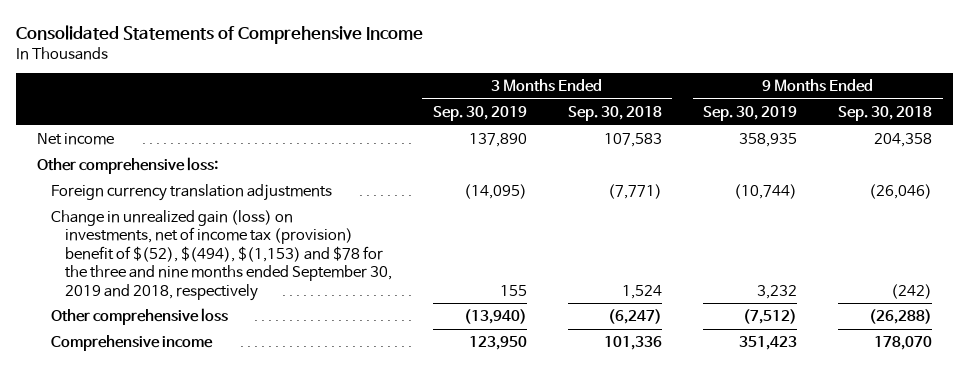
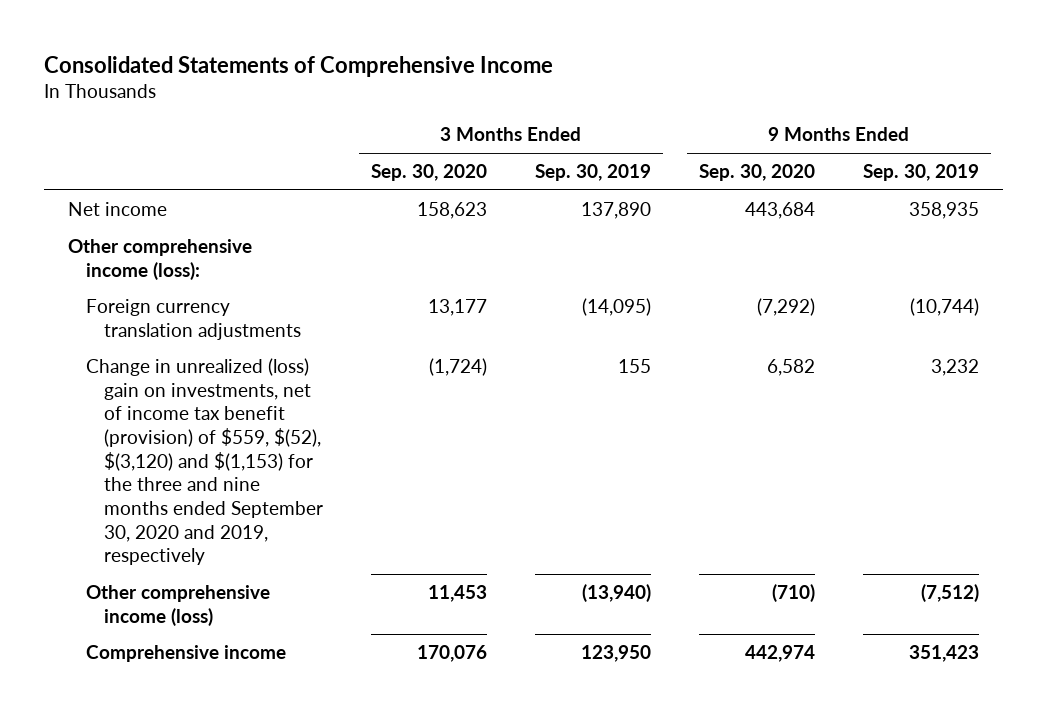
- | 3 Months Ended Sep. 30, 2019 | 3 Months Ended Sep. 30, 2018 | 9 Months Ended Sep. 30, 2019 | 9 Months Ended Sep. 30, 2018
+ | 3 Months Ended Sep. 30, 2020 | 3 Months Ended Sep. 30, 2019 | 9 Months Ended Sep. 30, 2020 | 9 Months Ended Sep. 30, 2019
- Other comprehensive loss:
+ Other comprehensive income (loss):
- Change in unrealized gain (loss) on investments, net of income tax (provision) benefit of $(52), $(494), $(1,153) and $78 for the three and nine months ended September 30, 2019 and 2018, respectively | 155 | 1,524 | 3,232 | (242)
- Other comprehensive loss | (13,940) | (6,247) | (7,512) | (26,288)
+ Change in unrealized (loss) gain on investments, net of income tax benefit (provision) of $559, $(52), $(3,120) and $(1,153) for the three and nine months ended September 30, 2020 and 2019, respectively | (1,724) | 155 | 6,582 | 3,232
+ Other comprehensive income (loss) | 11,453 | (13,940) | (710) | (7,512)

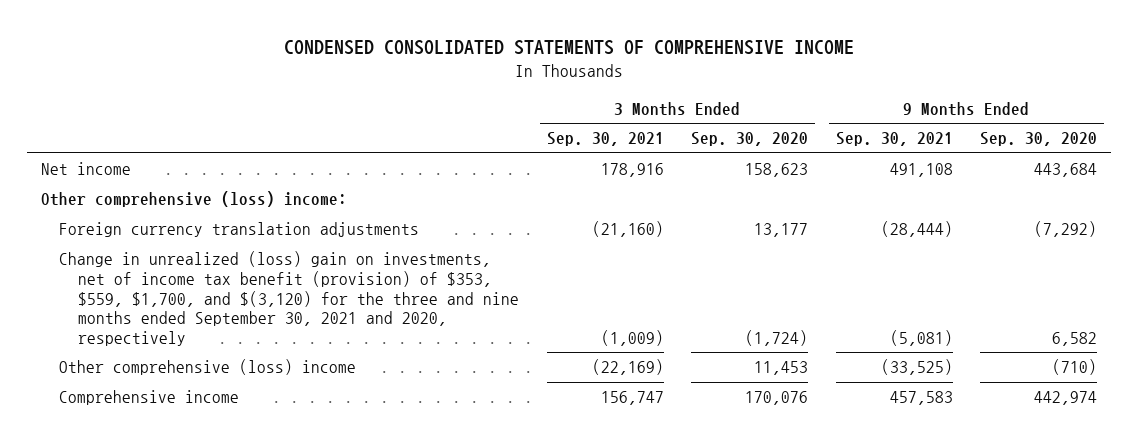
- Consolidated Statements of Comprehensive Income
+ CONDENSED CONSOLIDATED STATEMENTS OF COMPREHENSIVE INCOME
- | 3 Months Ended Sep. 30, 2020 | 3 Months Ended Sep. 30, 2019 | 9 Months Ended Sep. 30, 2020 | 9 Months Ended Sep. 30, 2019
+ | 3 Months Ended Sep. 30, 2021 | 3 Months Ended Sep. 30, 2020 | 9 Months Ended Sep. 30, 2021 | 9 Months Ended Sep. 30, 2020
- Other comprehensive income (loss):
+ Other comprehensive (loss) income:
- Change in unrealized (loss) gain on investments, net of income tax benefit (provision) of $559, $(52), $(3,120) and $(1,153) for the three and nine months ended September 30, 2020 and 2019, respectively | (1,724) | 155 | 6,582 | 3,232
- Other comprehensive income (loss) | 11,453 | (13,940) | (710) | (7,512)
+ Change in unrealized (loss) gain on investments, net of income tax benefit (provision) of $353, $559, $1,700, and $(3,120) for the three and nine months ended September 30, 2021 and 2020, respectively | (1,009) | (1,724) | (5,081) | 6,582
+ Other comprehensive (loss) income | (22,169) | 11,453 | (33,525) | (710)

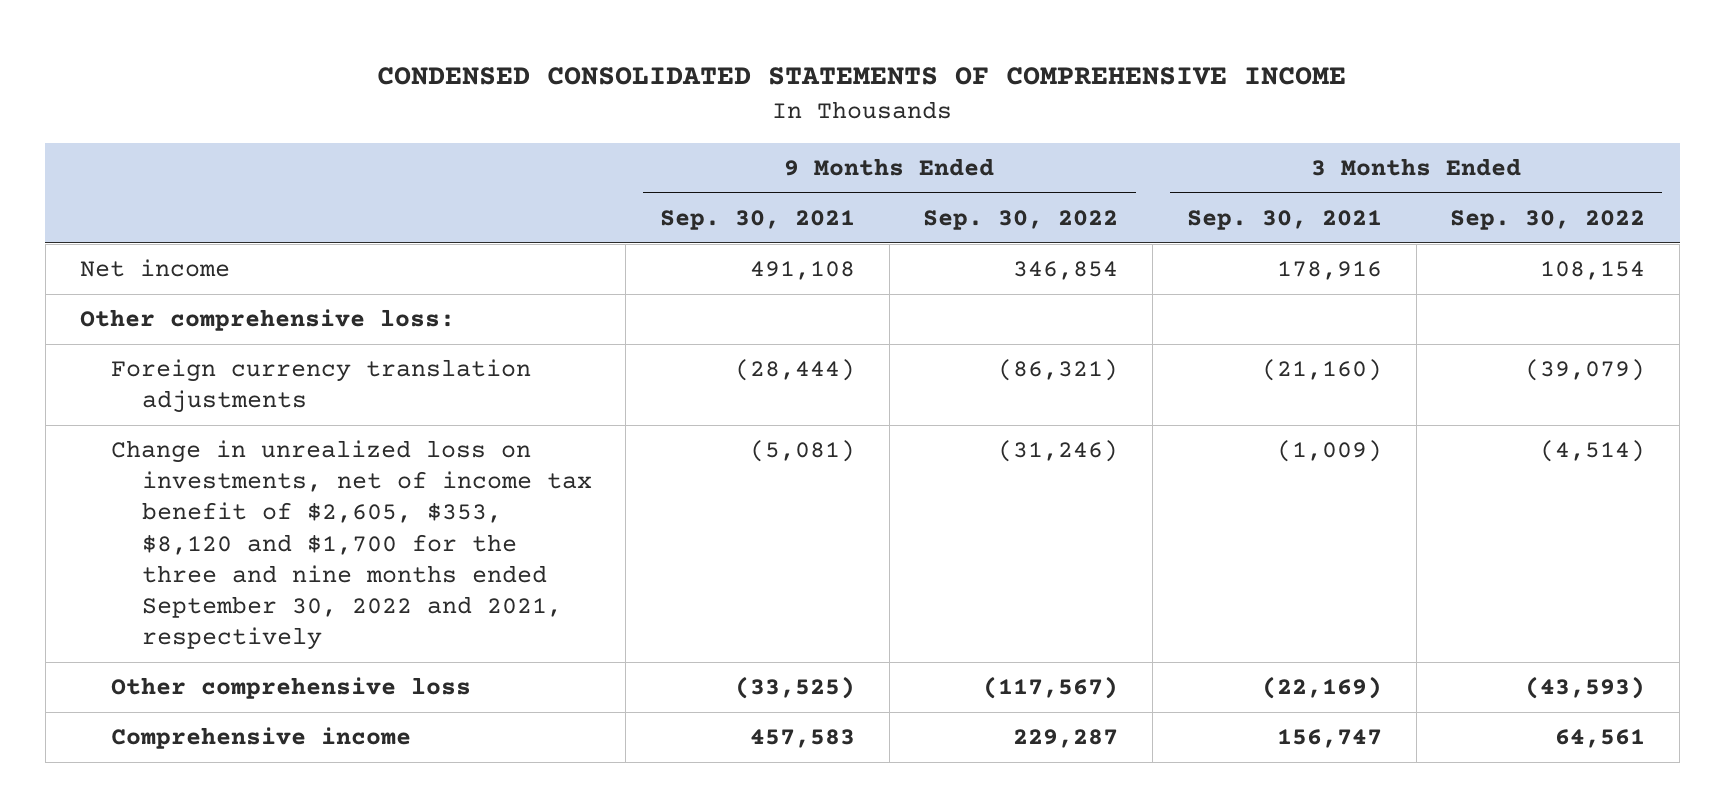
- | 3 Months Ended Sep. 30, 2021 | 3 Months Ended Sep. 30, 2020 | 9 Months Ended Sep. 30, 2021 | 9 Months Ended Sep. 30, 2020
+ | 9 Months Ended Sep. 30, 2021 | 9 Months Ended Sep. 30, 2022 | 3 Months Ended Sep. 30, 2021 | 3 Months Ended Sep. 30, 2022
- Other comprehensive (loss) income:
+ Other comprehensive loss:
- Change in unrealized (loss) gain on investments, net of income tax benefit (provision) of $353, $559, $1,700, and $(3,120) for the three and nine months ended September 30, 2021 and 2020, respectively | (1,009) | (1,724) | (5,081) | 6,582
- Other comprehensive (loss) income | (22,169) | 11,453 | (33,525) | (710)
+ Change in unrealized loss on investments, net of income tax benefit of $2,605, $353, $8,120 and $1,700 for the three and nine months ended September 30, 2022 and 2021, respectively | (5,081) | (31,246) | (1,009) | (4,514)
+ Other comprehensive loss | (33,525) | (117,567) | (22,169) | (43,593)

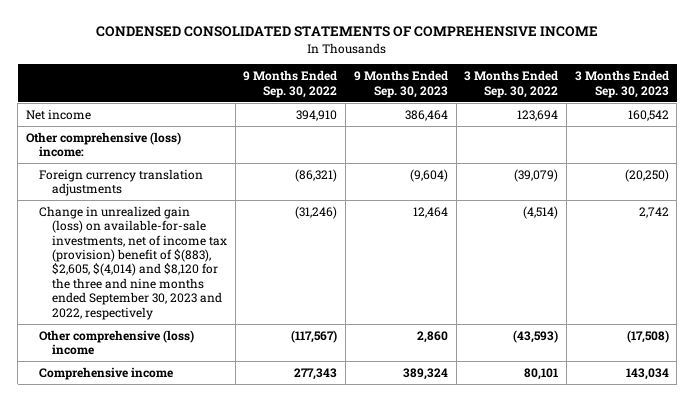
- | 9 Months Ended Sep. 30, 2021 | 9 Months Ended Sep. 30, 2022 | 3 Months Ended Sep. 30, 2021 | 3 Months Ended Sep. 30, 2022
+ | 9 Months Ended Sep. 30, 2022 | 9 Months Ended Sep. 30, 2023 | 3 Months Ended Sep. 30, 2022 | 3 Months Ended Sep. 30, 2023
- Net income | 491,108 | 346,854 | 178,916 | 108,154
- Other comprehensive loss:
+ Net income | 394,910 | 386,464 | 123,694 | 160,542
+ Other comprehensive (loss) income:
- Change in unrealized loss on investments, net of income tax benefit of $2,605, $353, $8,120 and $1,700 for the three and nine months ended September 30, 2022 and 2021, respectively | (5,081) | (31,246) | (1,009) | (4,514)
- Other comprehensive loss | (33,525) | (117,567) | (22,169) | (43,593)
- Comprehensive income | 457,583 | 229,287 | 156,747 | 64,561
+ Change in unrealized gain (loss) on available-for-sale investments, net of income tax (provision) benefit of $(883), $2,605, $(4,014) and $8,120 for the three and nine months ended September 30, 2023 and 2022, respectively | (31,246) | 12,464 | (4,514) | 2,742
+ Other comprehensive (loss) income | (117,567) | 2,860 | (43,593) | (17,508)
+ Comprehensive income | 277,343 | 389,324 | 80,101 | 143,034

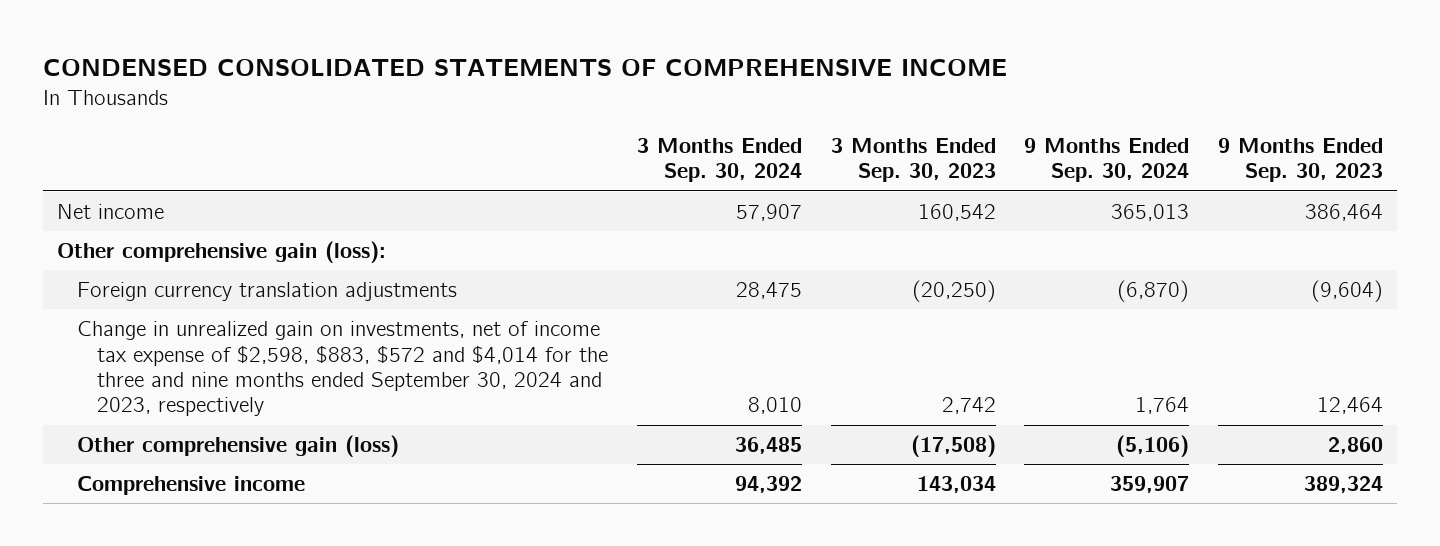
- | 9 Months Ended Sep. 30, 2022 | 9 Months Ended Sep. 30, 2023 | 3 Months Ended Sep. 30, 2022 | 3 Months Ended Sep. 30, 2023
+ | 3 Months Ended Sep. 30, 2024 | 3 Months Ended Sep. 30, 2023 | 9 Months Ended Sep. 30, 2024 | 9 Months Ended Sep. 30, 2023
- Other comprehensive (loss) income:
+ Other comprehensive gain (loss):
- Change in unrealized gain (loss) on available-for-sale investments, net of income tax (provision) benefit of $(883), $2,605, $(4,014) and $8,120 for the three and nine months ended September 30, 2023 and 2022, respectively | (31,246) | 12,464 | (4,514) | 2,742
- Other comprehensive (loss) income | (117,567) | 2,860 | (43,593) | (17,508)
+ Change in unrealized gain on investments, net of income tax expense of $2,598, $883, $572 and $4,014 for the three and nine months ended September 30, 2024 and 2023, respectively | 8,010 | 2,742 | 1,764 | 12,464
+ Other comprehensive gain (loss) | 36,485 | (17,508) | (5,106) | 2,860

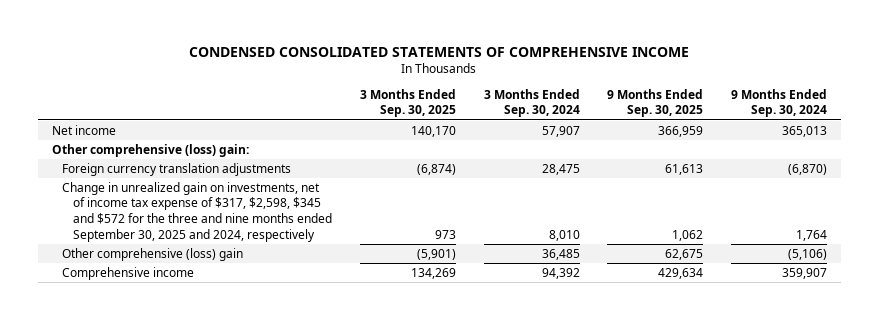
- | 3 Months Ended Sep. 30, 2024 | 3 Months Ended Sep. 30, 2023 | 9 Months Ended Sep. 30, 2024 | 9 Months Ended Sep. 30, 2023
+ | 3 Months Ended Sep. 30, 2025 | 3 Months Ended Sep. 30, 2024 | 9 Months Ended Sep. 30, 2025 | 9 Months Ended Sep. 30, 2024
- Other comprehensive gain (loss):
+ Other comprehensive (loss) gain:
- Change in unrealized gain on investments, net of income tax expense of $2,598, $883, $572 and $4,014 for the three and nine months ended September 30, 2024 and 2023, respectively | 8,010 | 2,742 | 1,764 | 12,464
- Other comprehensive gain (loss) | 36,485 | (17,508) | (5,106) | 2,860
+ Change in unrealized gain on investments, net of income tax expense of $317, $2,598, $345 and $572 for the three and nine months ended September 30, 2025 and 2024, respectively | 973 | 8,010 | 1,062 | 1,764
+ Other comprehensive (loss) gain | (5,901) | 36,485 | 62,675 | (5,106)

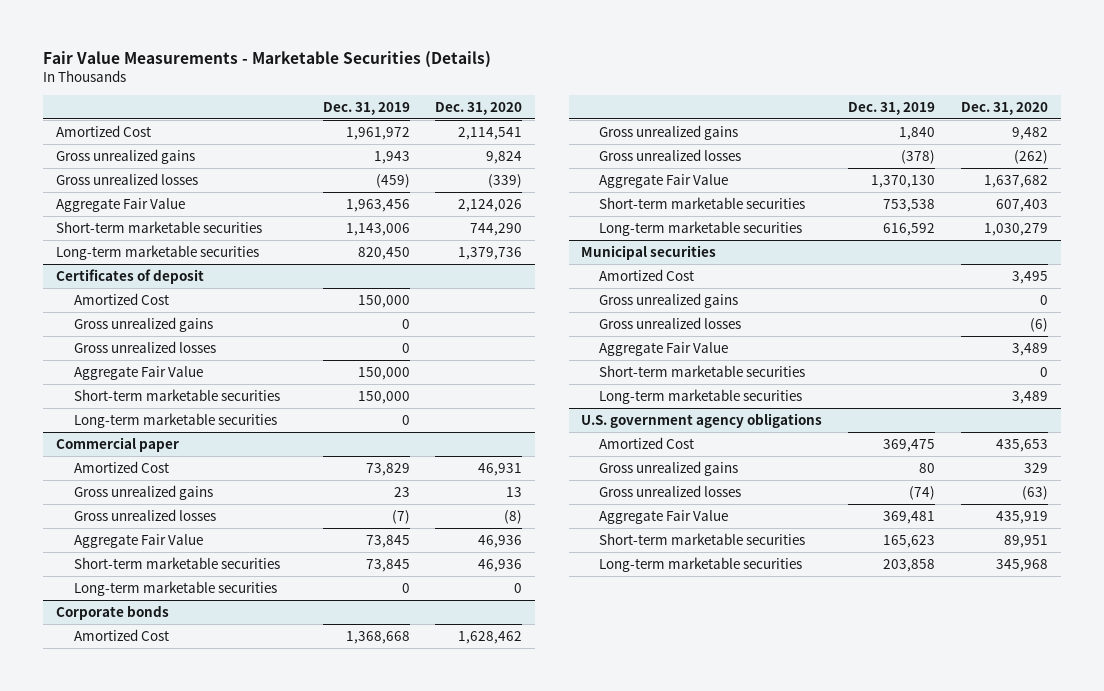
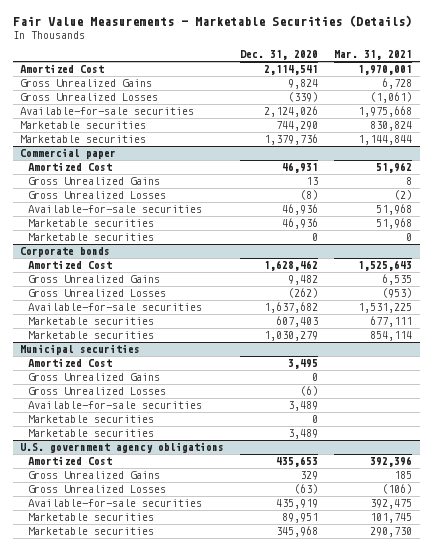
- | Dec. 31, 2019 | Dec. 31, 2020
+ | Dec. 31, 2020 | Mar. 31, 2021
- Gross unrealized gains | 1,943 | 9,824
- Gross unrealized losses | (459) | (339)
- Aggregate Fair Value | 1,963,456 | 2,124,026
- Short-term marketable securities | 1,143,006 | 744,290
- Long-term marketable securities | 820,450 | 1,379,736
- Certificates of deposit
- Amortized Cost | 150,000 |
- Gross unrealized gains | 0 |
- Gross unrealized losses | 0 |
- Aggregate Fair Value | 150,000 |
- Short-term marketable securities | 150,000 |
- Long-term marketable securities | 0 |
+ Gross Unrealized Gains | 9,824 | 6,728
+ Gross Unrealized Losses | (339) | (1,061)
+ Available-for-sale securities | 2,124,026 | 1,975,668
+ Marketable securities | 744,290 | 830,824
+ Marketable securities | 1,379,736 | 1,144,844
@ Commercial paper
- Gross unrealized gains | 23 | 13
- Gross unrealized losses | (7) | (8)
- Aggregate Fair Value | 73,845 | 46,936
- Short-term marketable securities | 73,845 | 46,936
- Long-term marketable securities | 0 | 0
+ Gross Unrealized Gains | 13 | 8
+ Gross Unrealized Losses | (8) | (2)
+ Available-for-sale securities | 46,936 | 51,968
+ Marketable securities | 46,936 | 51,968
+ Marketable securities | 0 | 0
@ Corporate bonds
- Gross unrealized gains | 1,840 | 9,482
- Gross unrealized losses | (378) | (262)
- Aggregate Fair Value | 1,370,130 | 1,637,682
- Short-term marketable securities | 753,538 | 607,403
- Long-term marketable securities | 616,592 | 1,030,279
+ Gross Unrealized Gains | 9,482 | 6,535
+ Gross Unrealized Losses | (262) | (953)
+ Available-for-sale securities | 1,637,682 | 1,531,225
+ Marketable securities | 607,403 | 677,111
+ Marketable securities | 1,030,279 | 854,114
@ Municipal securities
- Gross unrealized gains | | 0
- Gross unrealized losses | | (6)
- Aggregate Fair Value | | 3,489
- Short-term marketable securities | | 0
- Long-term marketable securities | | 3,489
+ Gross Unrealized Gains | 0 |
+ Gross Unrealized Losses | (6) |
+ Available-for-sale securities | 3,489 |
+ Marketable securities | 0 |
+ Marketable securities | 3,489 |
@ U.S. government agency obligations
- Gross unrealized gains | 80 | 329
- Gross unrealized losses | (74) | (63)
- Aggregate Fair Value | 369,481 | 435,919
- Short-term marketable securities | 165,623 | 89,951
- Long-term marketable securities | 203,858 | 345,968
+ Gross Unrealized Gains | 329 | 185
+ Gross Unrealized Losses | (63) | (106)
+ Available-for-sale securities | 435,919 | 392,475
+ Marketable securities | 89,951 | 101,745
+ Marketable securities | 345,968 | 290,730

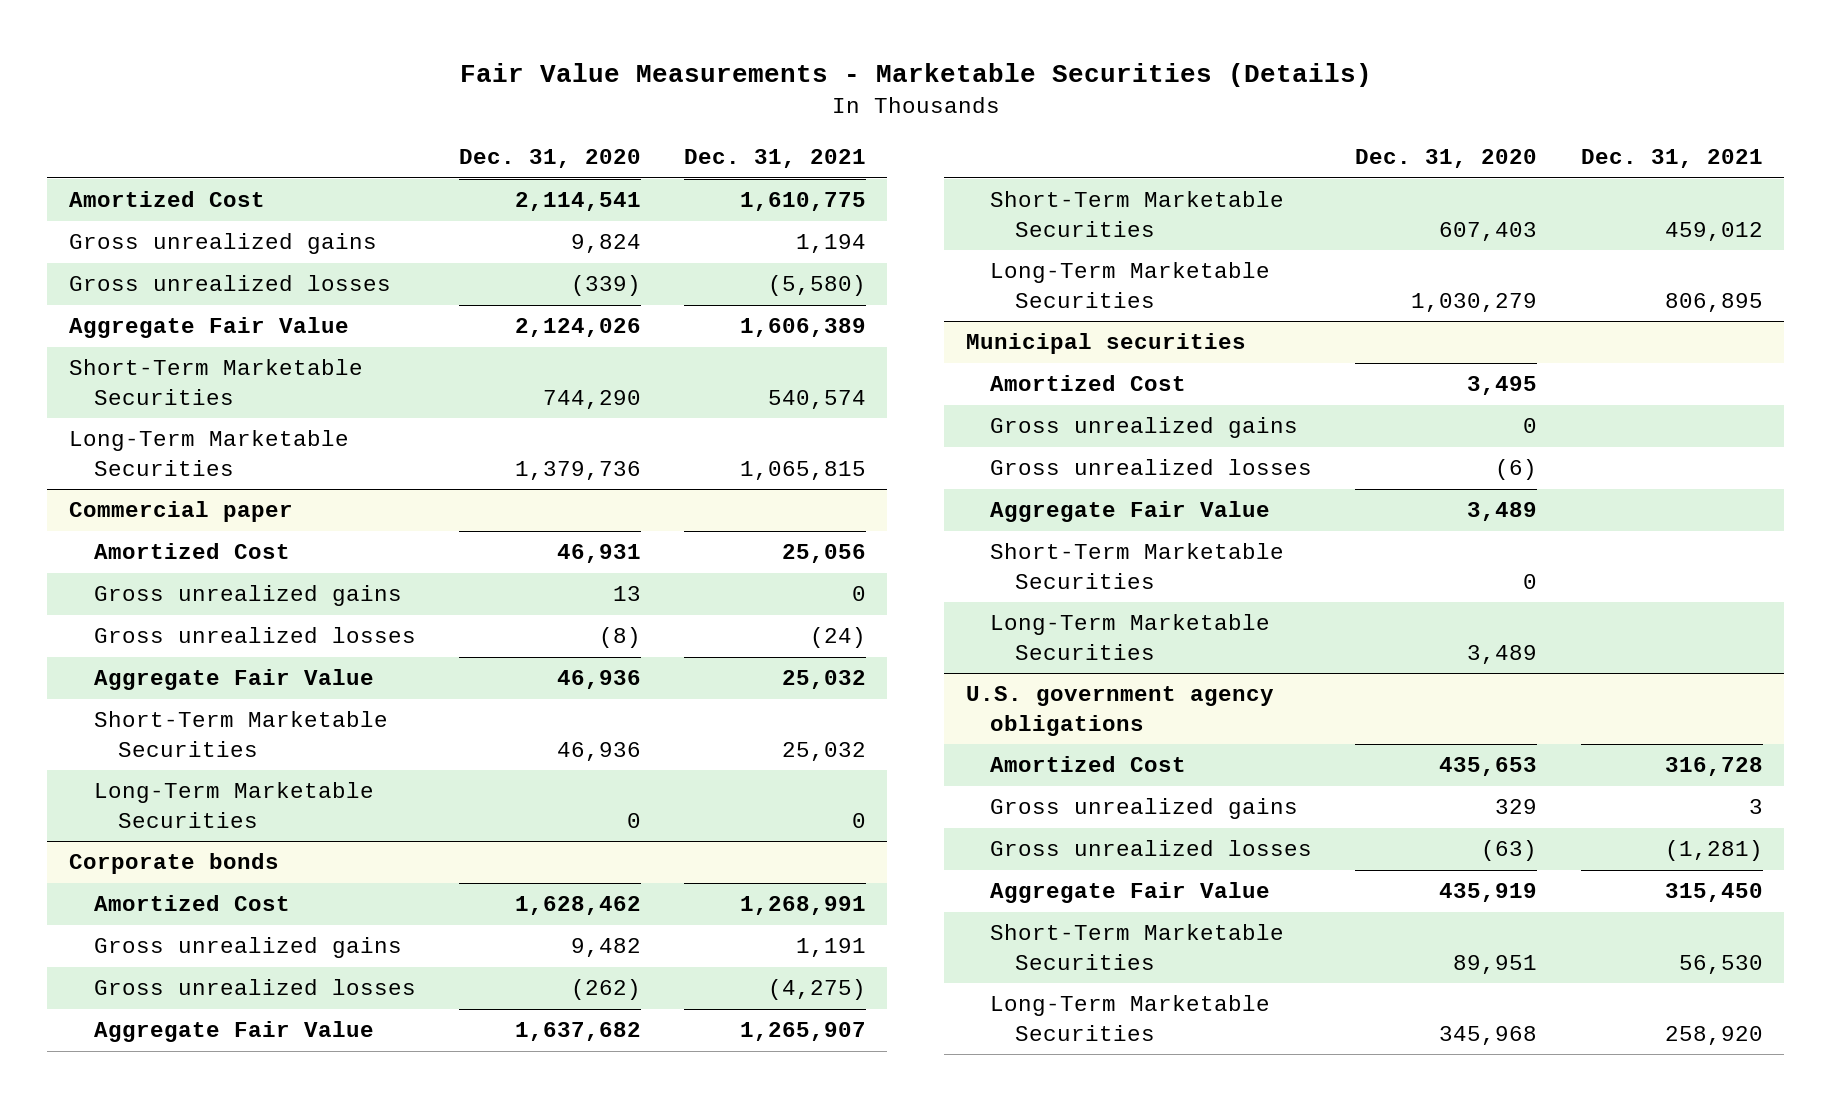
- | Dec. 31, 2020 | Mar. 31, 2021
+ | Dec. 31, 2020 | Dec. 31, 2021
- Gross Unrealized Gains | 9,824 | 6,728
- Gross Unrealized Losses | (339) | (1,061)
- Available-for-sale securities | 2,124,026 | 1,975,668
- Marketable securities | 744,290 | 830,824
- Marketable securities | 1,379,736 | 1,144,844
+ Gross unrealized gains | 9,824 | 1,194
+ Gross unrealized losses | (339) | (5,580)
+ Aggregate Fair Value | 2,124,026 | 1,606,389
+ Short-Term Marketable Securities | 744,290 | 540,574
+ Long-Term Marketable Securities | 1,379,736 | 1,065,815
@ Commercial paper
- Gross Unrealized Gains | 13 | 8
- Gross Unrealized Losses | (8) | (2)
- Available-for-sale securities | 46,936 | 51,968
- Marketable securities | 46,936 | 51,968
- Marketable securities | 0 | 0
+ Gross unrealized gains | 13 | 0
+ Gross unrealized losses | (8) | (24)
+ Aggregate Fair Value | 46,936 | 25,032
+ Short-Term Marketable Securities | 46,936 | 25,032
+ Long-Term Marketable Securities | 0 | 0
@ Corporate bonds
- Gross Unrealized Gains | 9,482 | 6,535
- Gross Unrealized Losses | (262) | (953)
- Available-for-sale securities | 1,637,682 | 1,531,225
- Marketable securities | 607,403 | 677,111
- Marketable securities | 1,030,279 | 854,114
+ Gross unrealized gains | 9,482 | 1,191
+ Gross unrealized losses | (262) | (4,275)
+ Aggregate Fair Value | 1,637,682 | 1,265,907
+ Short-Term Marketable Securities | 607,403 | 459,012
+ Long-Term Marketable Securities | 1,030,279 | 806,895
@ Municipal securities
- Gross Unrealized Gains | 0 |
- Gross Unrealized Losses | (6) |
- Available-for-sale securities | 3,489 |
- Marketable securities | 0 |
- Marketable securities | 3,489 |
+ Gross unrealized gains | 0 |
+ Gross unrealized losses | (6) |
+ Aggregate Fair Value | 3,489 |
+ Short-Term Marketable Securities | 0 |
+ Long-Term Marketable Securities | 3,489 |
@ U.S. government agency obligations
- Gross Unrealized Gains | 329 | 185
- Gross Unrealized Losses | (63) | (106)
- Available-for-sale securities | 435,919 | 392,475
- Marketable securities | 89,951 | 101,745
- Marketable securities | 345,968 | 290,730
+ Gross unrealized gains | 329 | 3
+ Gross unrealized losses | (63) | (1,281)
+ Aggregate Fair Value | 435,919 | 315,450
+ Short-Term Marketable Securities | 89,951 | 56,530
+ Long-Term Marketable Securities | 345,968 | 258,920

